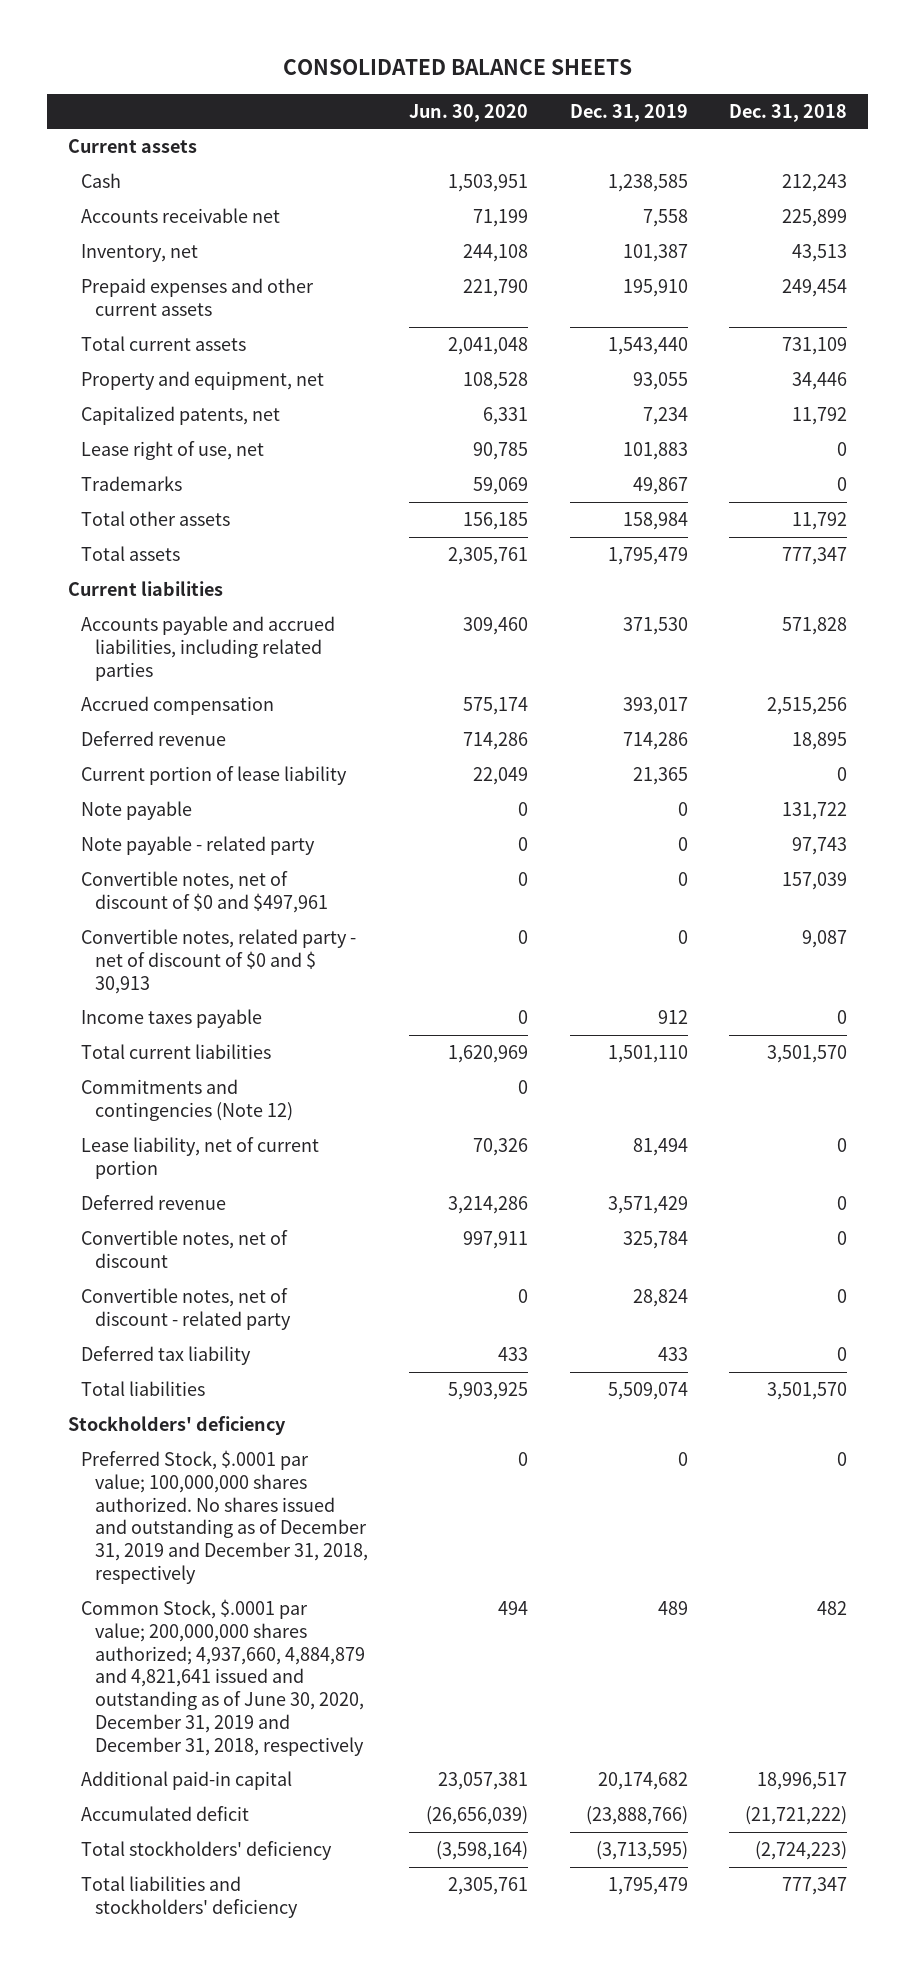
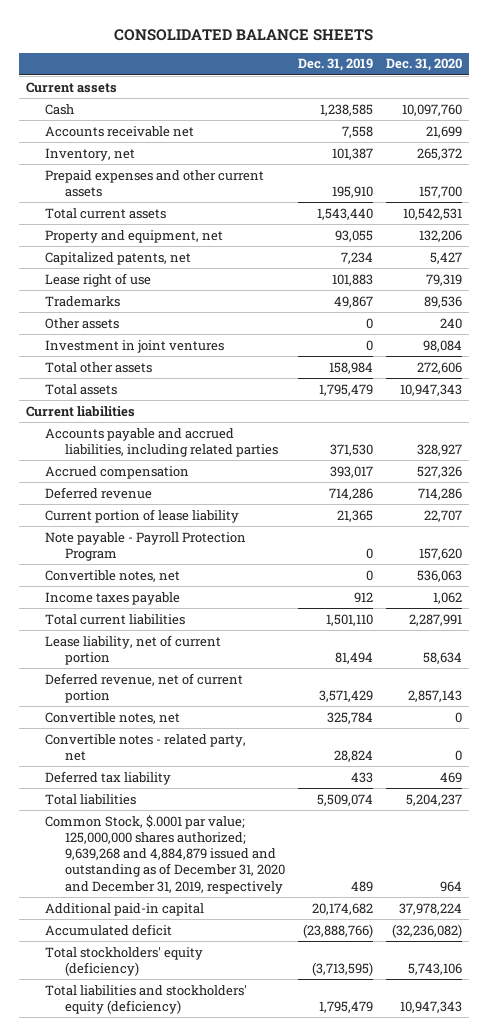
- | Jun. 30, 2020 | Dec. 31, 2019 | Dec. 31, 2018
+ | Dec. 31, 2019 | Dec. 31, 2020
- Lease right of use, net | 90,785 | 101,883 | 0
+ Lease right of use | 101,883 | 79,319
+ Other assets | 0 | 240
+ Investment in joint ventures | 0 | 98,084
- Note payable | 0 | 0 | 131,722
- Note payable - related party | 0 | 0 | 97,743
- Convertible notes, net of discount of $0 and $497,961 | 0 | 0 | 157,039
- Convertible notes, related party - net of discount of $0 and $ 30,913 | 0 | 0 | 9,087
+ Note payable - Payroll Protection Program | 0 | 157,620
+ Convertible notes, net | 0 | 536,063
- Commitments and contingencies (Note 12) | 0 | |
- Deferred revenue | 3,214,286 | 3,571,429 | 0
- Convertible notes, net of discount | 997,911 | 325,784 | 0
- Convertible notes, net of discount - related party | 0 | 28,824 | 0
+ Deferred revenue, net of current portion | 3,571,429 | 2,857,143
+ Convertible notes, net | 325,784 | 0
+ Convertible notes - related party, net | 28,824 | 0
- Stockholders' deficiency
- Preferred Stock, $.0001 par value; 100,000,000 shares authorized. No shares issued and outstanding as of December 31, 2019 and December 31, 2018, respectively | 0 | 0 | 0
- Common Stock, $.0001 par value; 200,000,000 shares authorized; 4,937,660, 4,884,879 and 4,821,641 issued and outstanding as of June 30, 2020, December 31, 2019 and December 31, 2018, respectively | 494 | 489 | 482
+ Common Stock, $.0001 par value; 125,000,000 shares authorized; 9,639,268 and 4,884,879 issued and outstanding as of December 31, 2020 and December 31, 2019, respectively | 489 | 964
- Total stockholders' deficiency | (3,598,164) | (3,713,595) | (2,724,223)
- Total liabilities and stockholders' deficiency | 2,305,761 | 1,795,479 | 777,347
+ Total stockholders' equity (deficiency) | (3,713,595) | 5,743,106
+ Total liabilities and stockholders' equity (deficiency) | 1,795,479 | 10,947,343

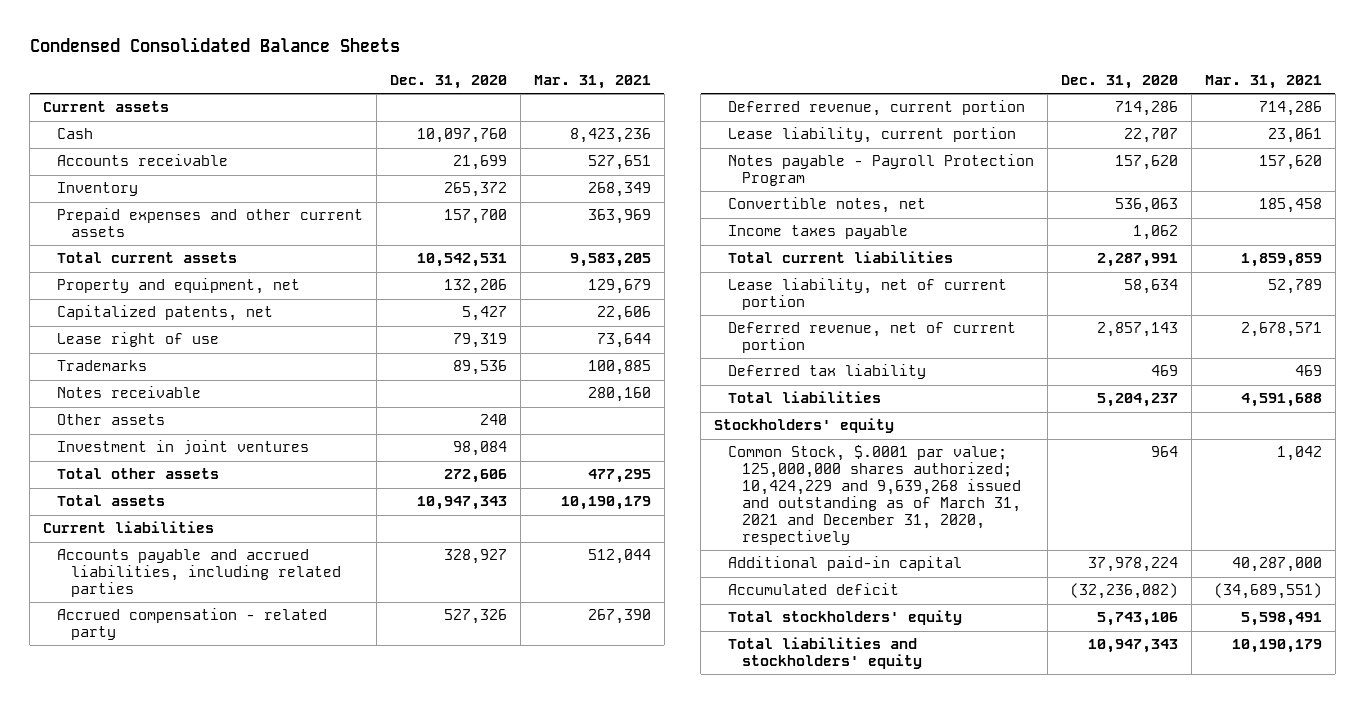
- CONSOLIDATED BALANCE SHEETS
+ Condensed Consolidated Balance Sheets
- | Dec. 31, 2019 | Dec. 31, 2020
+ | Dec. 31, 2020 | Mar. 31, 2021
- Accounts receivable net | 7,558 | 21,699
- Inventory, net | 101,387 | 265,372
+ Accounts receivable | 21,699 | 527,651
+ Inventory | 265,372 | 268,349
+ Notes receivable | | 280,160
- Accrued compensation | 393,017 | 527,326
- Deferred revenue | 714,286 | 714,286
- Current portion of lease liability | 21,365 | 22,707
- Note payable - Payroll Protection Program | 0 | 157,620
+ Accrued compensation - related party | 527,326 | 267,390
+ Deferred revenue, current portion | 714,286 | 714,286
+ Lease liability, current portion | 22,707 | 23,061
+ Notes payable - Payroll Protection Program | 157,620 | 157,620
- Convertible notes, net | 325,784 | 0
- Convertible notes - related party, net | 28,824 | 0
- Common Stock, $.0001 par value; 125,000,000 shares authorized; 9,639,268 and 4,884,879 issued and outstanding as of December 31, 2020 and December 31, 2019, respectively | 489 | 964
+ Stockholders' equity
+ Common Stock, $.0001 par value; 125,000,000 shares authorized; 10,424,229 and 9,639,268 issued and outstanding as of March 31, 2021 and December 31, 2020, respectively | 964 | 1,042
- Total stockholders' equity (deficiency) | (3,713,595) | 5,743,106
- Total liabilities and stockholders' equity (deficiency) | 1,795,479 | 10,947,343
+ Total stockholders' equity | 5,743,106 | 5,598,491
+ Total liabilities and stockholders' equity | 10,947,343 | 10,190,179

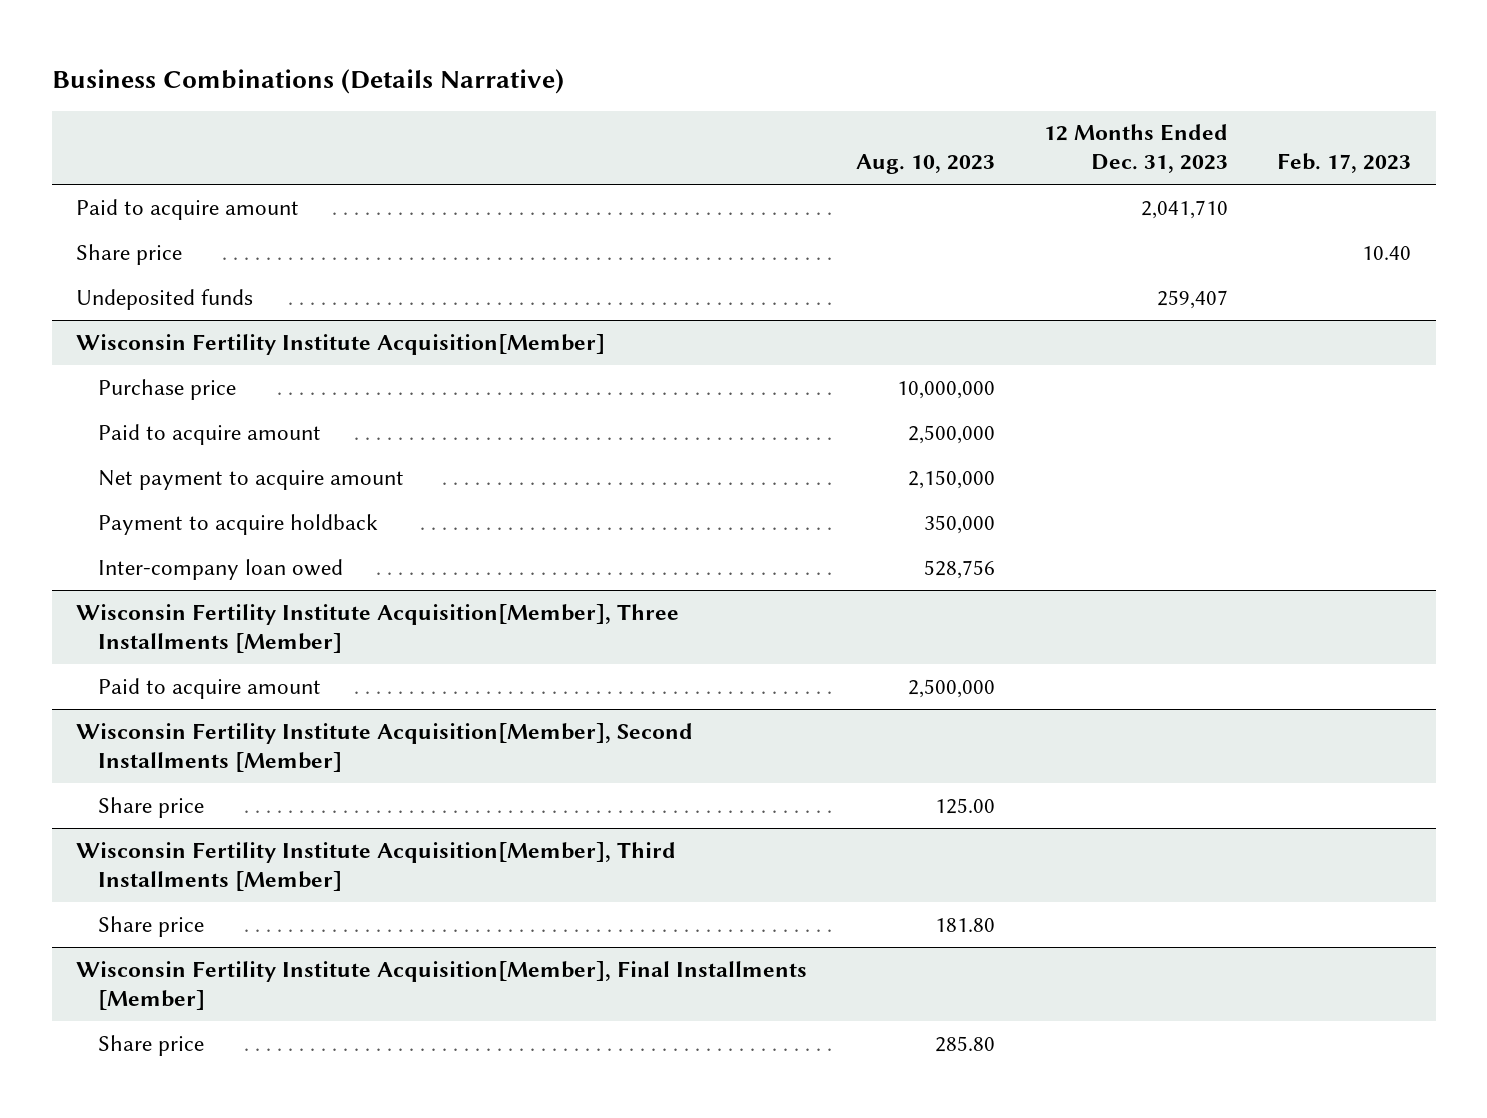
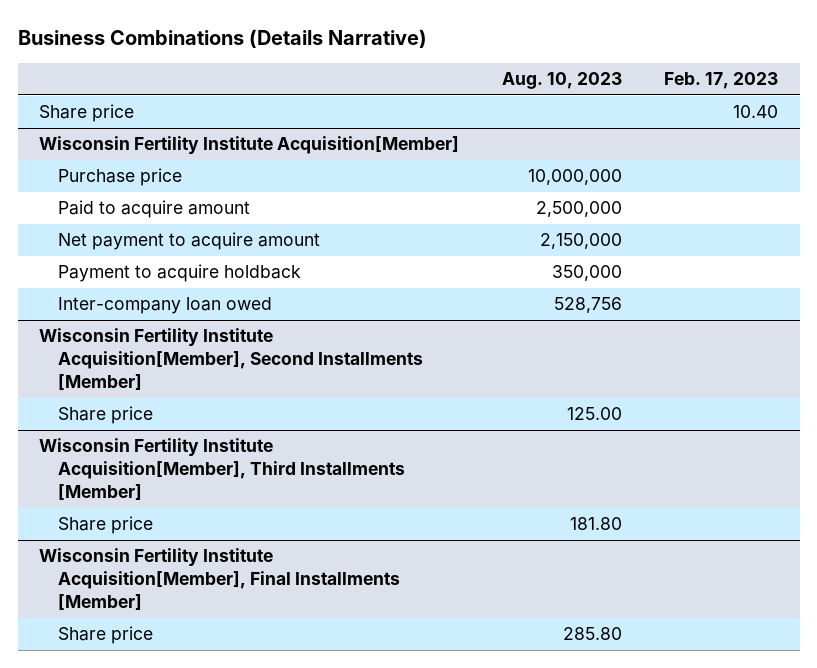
- | Aug. 10, 2023 | 12 Months Ended Dec. 31, 2023 | Feb. 17, 2023
+ | Aug. 10, 2023 | Feb. 17, 2023
- Paid to acquire amount | | 2,041,710 |
- Undeposited funds | | 259,407 |
- Wisconsin Fertility Institute Acquisition[Member], Three Installments [Member]
- Paid to acquire amount | 2,500,000 | |

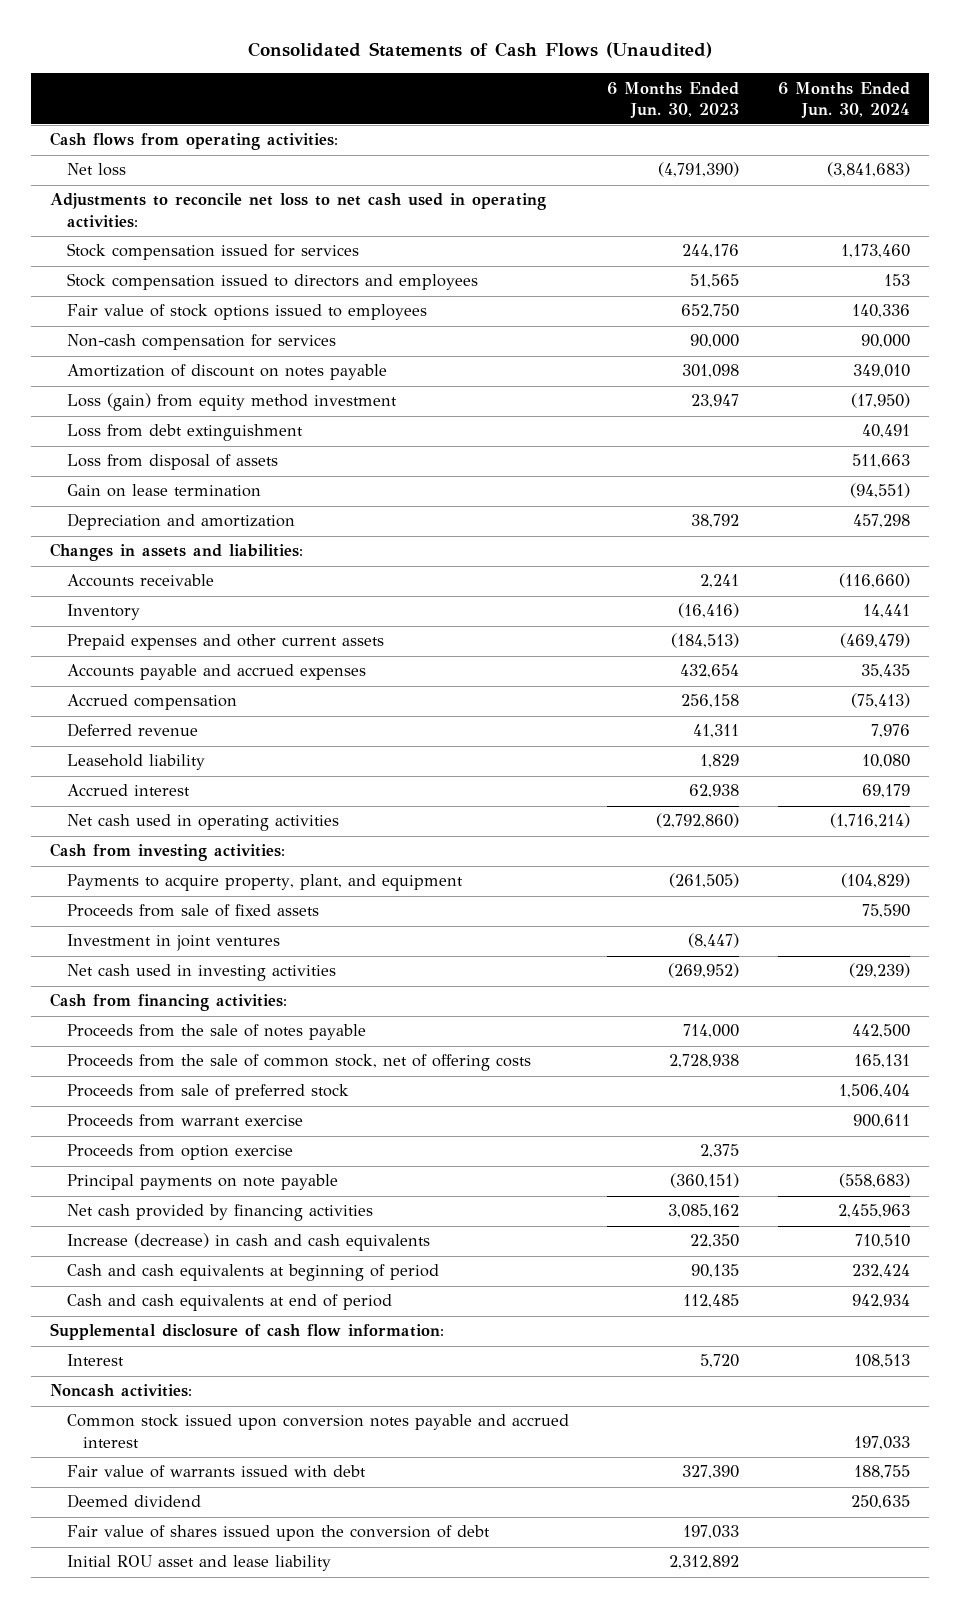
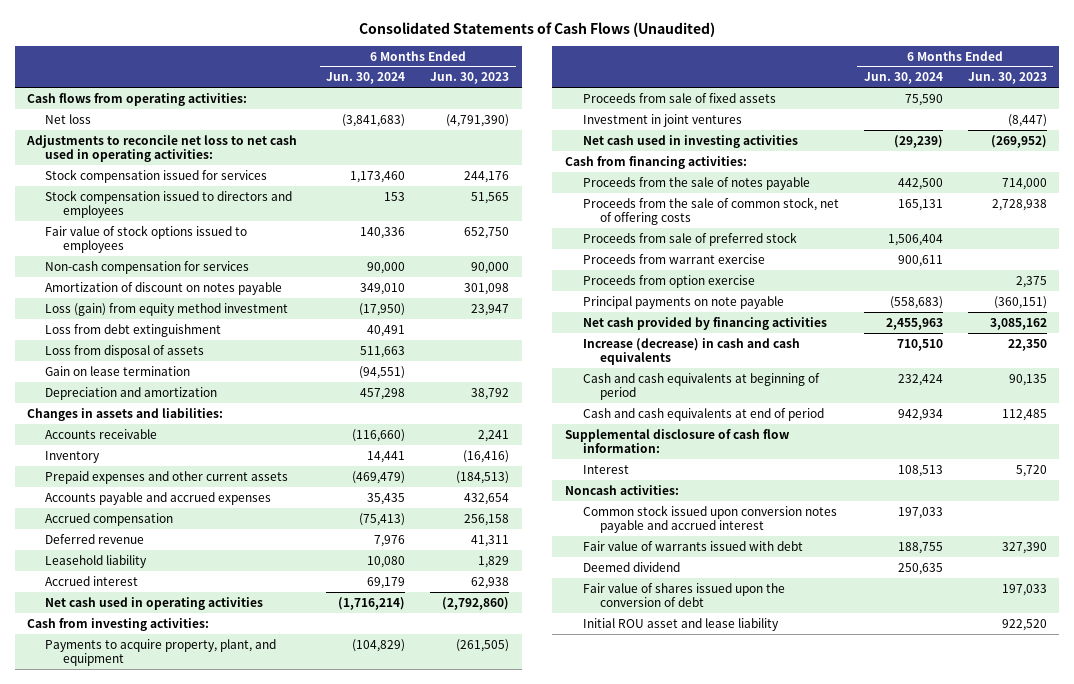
- | 6 Months Ended Jun. 30, 2023 | 6 Months Ended Jun. 30, 2024
+ | 6 Months Ended Jun. 30, 2024 | 6 Months Ended Jun. 30, 2023
- Initial ROU asset and lease liability | 2,312,892 |
+ Initial ROU asset and lease liability | | 922,520

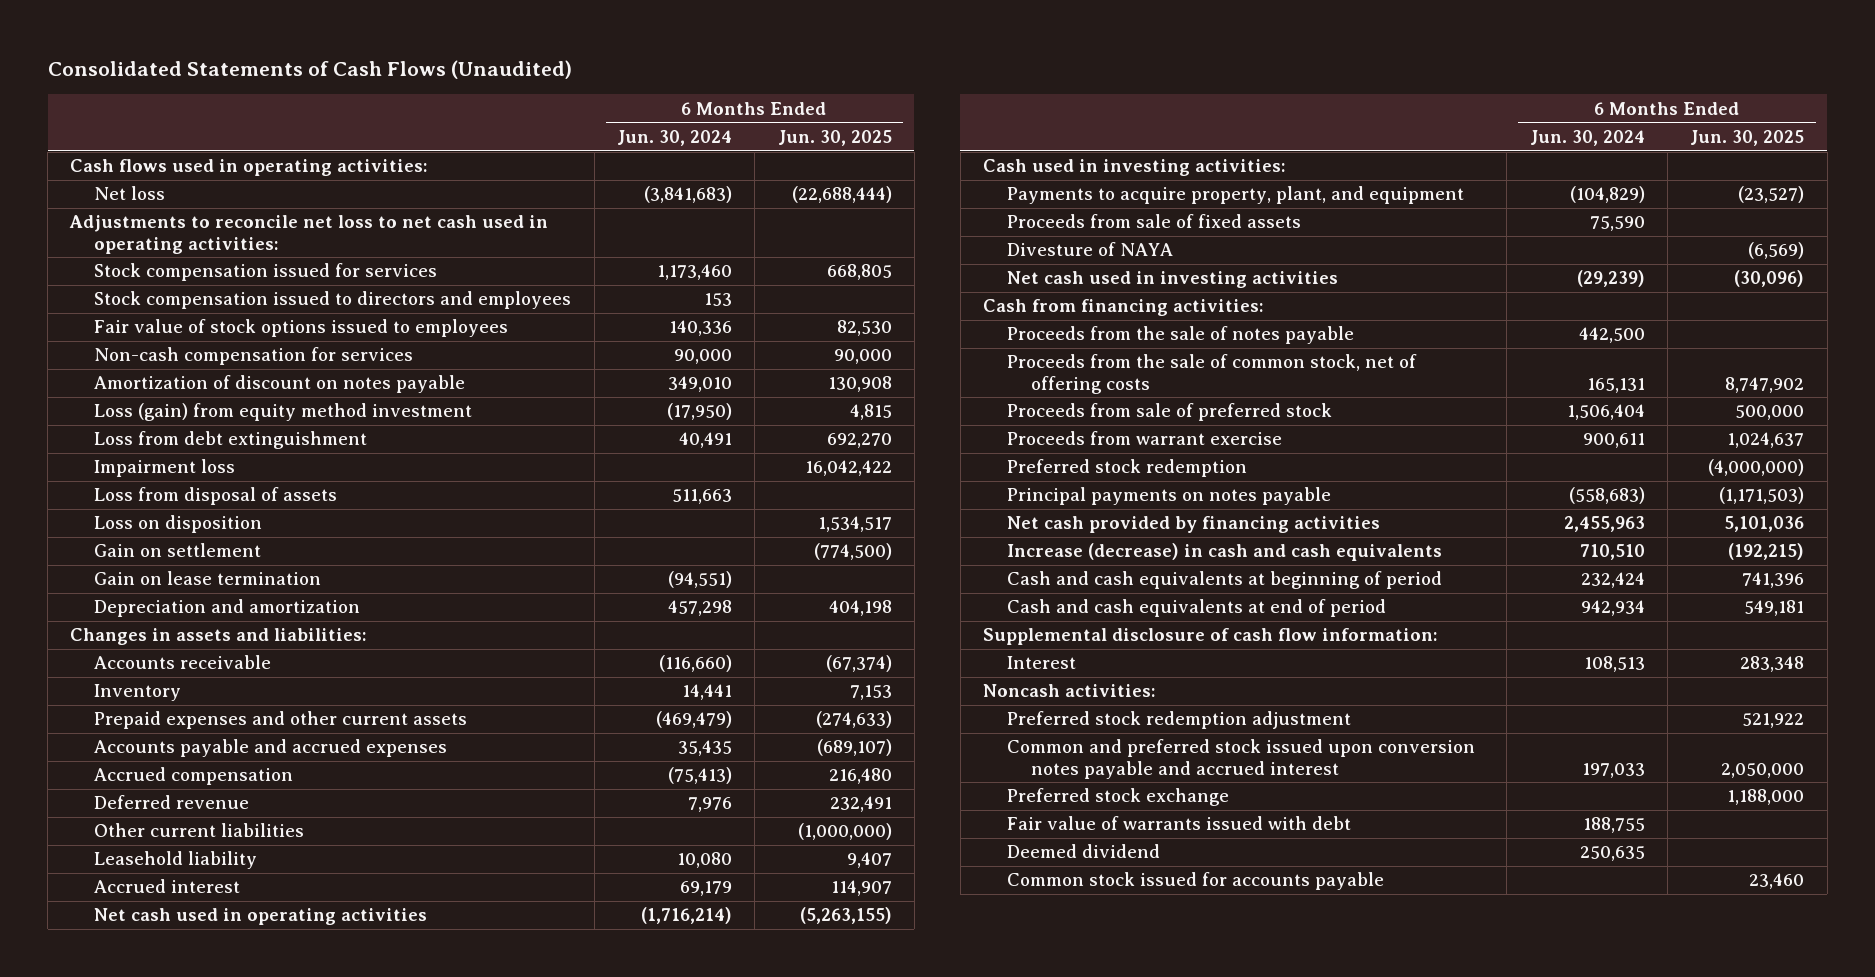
- | 6 Months Ended Jun. 30, 2024 | 6 Months Ended Jun. 30, 2023
+ | 6 Months Ended Jun. 30, 2024 | 6 Months Ended Jun. 30, 2025
- Cash flows from operating activities:
+ Cash flows used in operating activities:
+ Impairment loss | | 16,042,422
+ Loss on disposition | | 1,534,517
+ Gain on settlement | | (774,500)
+ Other current liabilities | | (1,000,000)
- Cash from investing activities:
+ Cash used in investing activities:
- Investment in joint ventures | | (8,447)
+ Divesture of NAYA | | (6,569)
- Proceeds from option exercise | | 2,375
- Principal payments on note payable | (558,683) | (360,151)
+ Preferred stock redemption | | (4,000,000)
+ Principal payments on notes payable | (558,683) | (1,171,503)
- Common stock issued upon conversion notes payable and accrued interest | 197,033 |
+ Preferred stock redemption adjustment | | 521,922
+ Common and preferred stock issued upon conversion notes payable and accrued interest | 197,033 | 2,050,000
+ Preferred stock exchange | | 1,188,000
- Fair value of shares issued upon the conversion of debt | | 197,033
- Initial ROU asset and lease liability | | 922,520
+ Common stock issued for accounts payable | | 23,460

